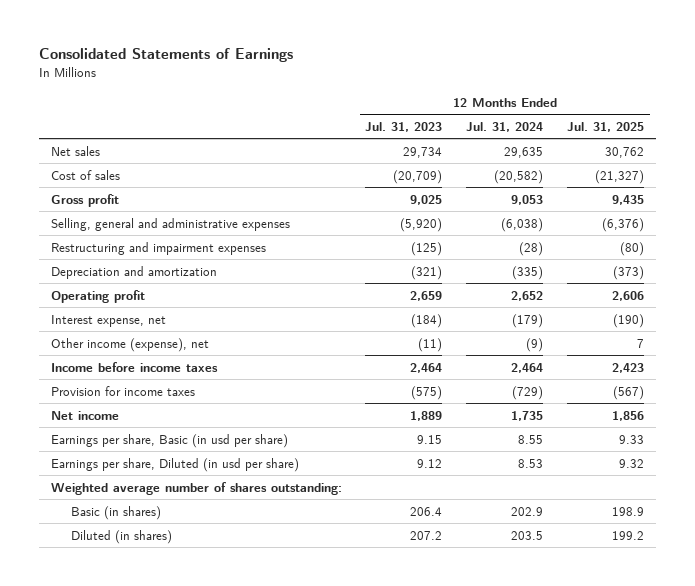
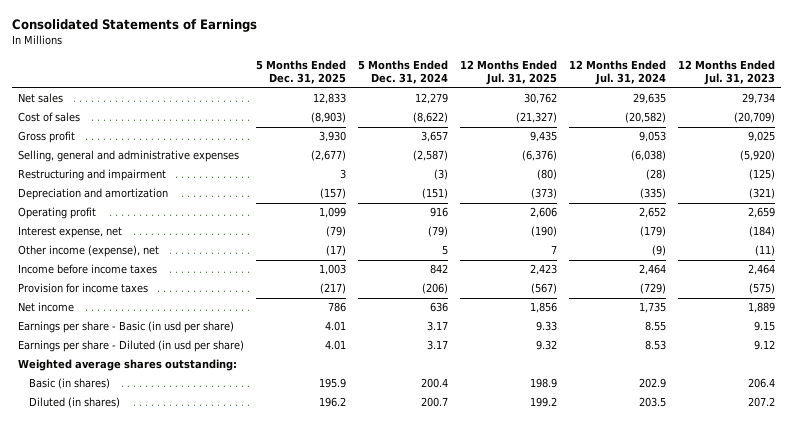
- | 12 Months Ended Jul. 31, 2023 | 12 Months Ended Jul. 31, 2024 | 12 Months Ended Jul. 31, 2025
+ | 5 Months Ended Dec. 31, 2025 | 5 Months Ended Dec. 31, 2024 | 12 Months Ended Jul. 31, 2025 | 12 Months Ended Jul. 31, 2024 | 12 Months Ended Jul. 31, 2023
- Restructuring and impairment expenses | (125) | (28) | (80)
+ Restructuring and impairment | 3 | (3) | (80) | (28) | (125)
- Earnings per share, Basic (in usd per share) | 9.15 | 8.55 | 9.33
- Earnings per share, Diluted (in usd per share) | 9.12 | 8.53 | 9.32
- Weighted average number of shares outstanding:
+ Earnings per share - Basic (in usd per share) | 4.01 | 3.17 | 9.33 | 8.55 | 9.15
+ Earnings per share - Diluted (in usd per share) | 4.01 | 3.17 | 9.32 | 8.53 | 9.12
+ Weighted average shares outstanding:

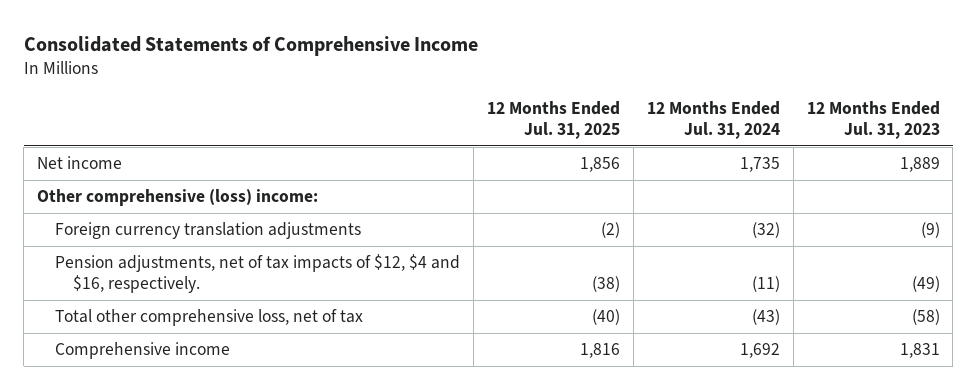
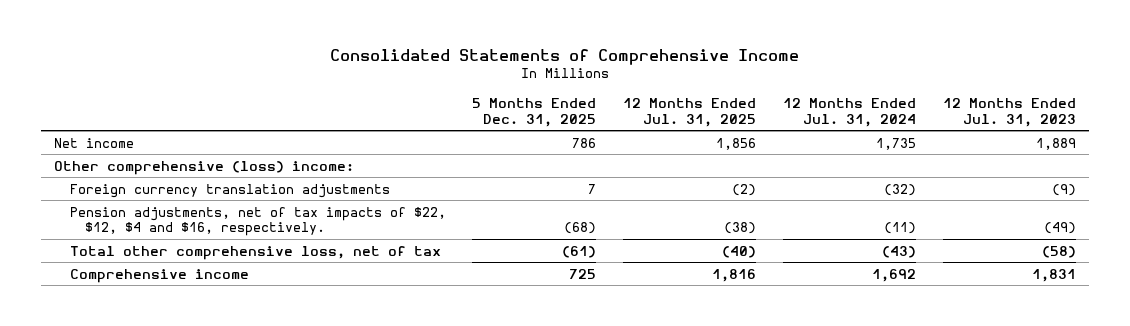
- | 12 Months Ended Jul. 31, 2025 | 12 Months Ended Jul. 31, 2024 | 12 Months Ended Jul. 31, 2023
+ | 5 Months Ended Dec. 31, 2025 | 12 Months Ended Jul. 31, 2025 | 12 Months Ended Jul. 31, 2024 | 12 Months Ended Jul. 31, 2023
- Pension adjustments, net of tax impacts of $12, $4 and $16, respectively. | (38) | (11) | (49)
+ Pension adjustments, net of tax impacts of $22, $12, $4 and $16, respectively. | (68) | (38) | (11) | (49)

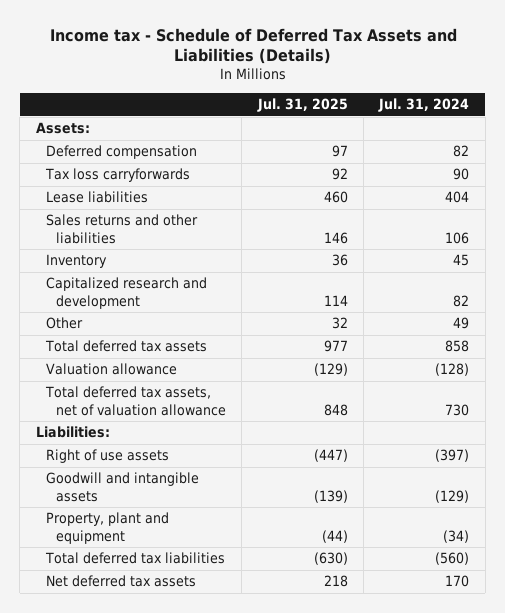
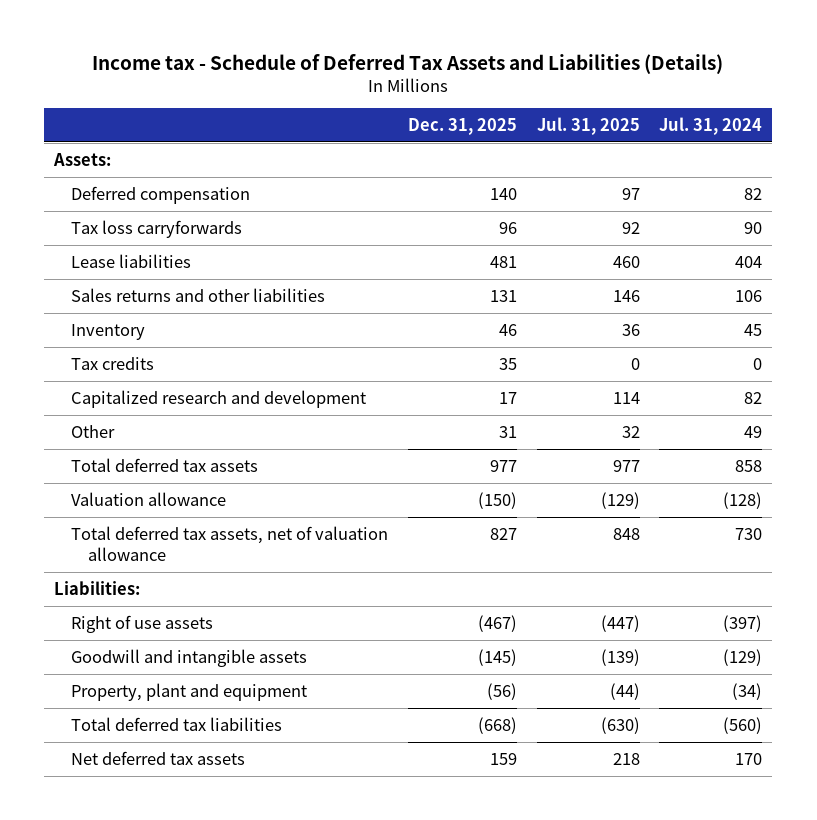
- | Jul. 31, 2025 | Jul. 31, 2024
+ | Dec. 31, 2025 | Jul. 31, 2025 | Jul. 31, 2024
+ Tax credits | 35 | 0 | 0

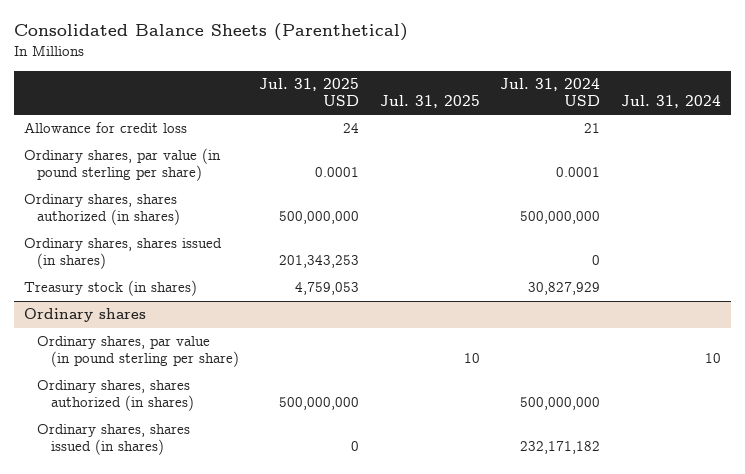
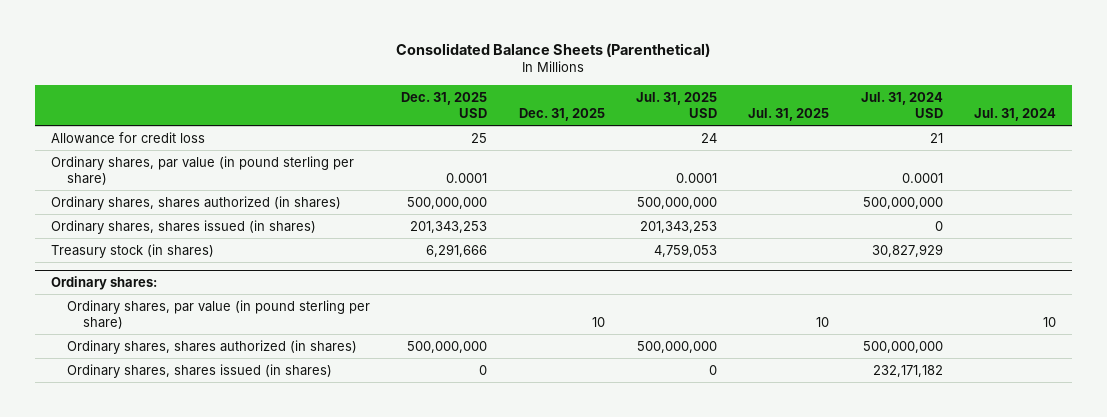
- | Jul. 31, 2025 USD | Jul. 31, 2025 | Jul. 31, 2024 USD | Jul. 31, 2024
+ | Dec. 31, 2025 USD | Dec. 31, 2025 | Jul. 31, 2025 USD | Jul. 31, 2025 | Jul. 31, 2024 USD | Jul. 31, 2024
- Ordinary shares
+ Ordinary shares:

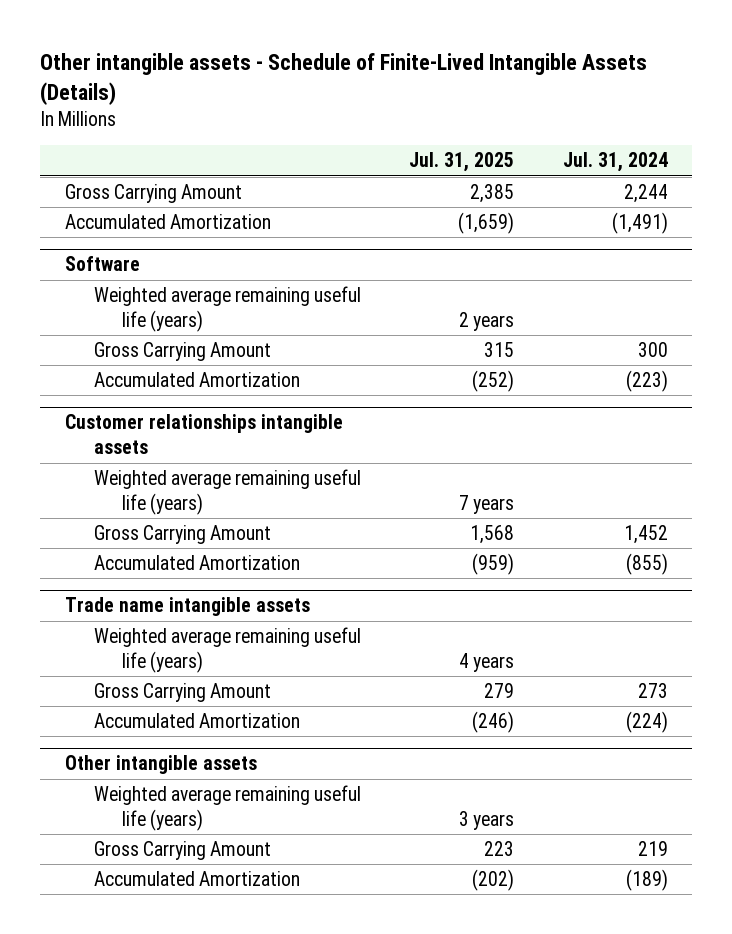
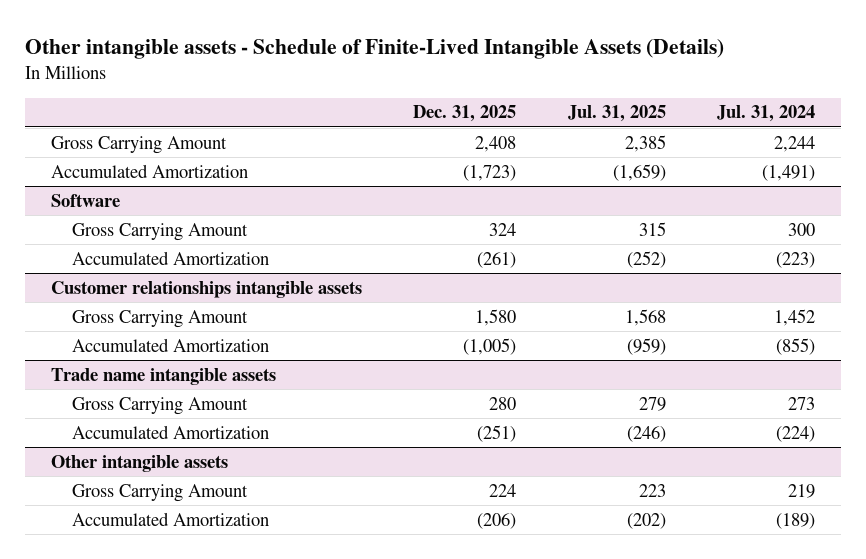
- | Jul. 31, 2025 | Jul. 31, 2024
+ | Dec. 31, 2025 | Jul. 31, 2025 | Jul. 31, 2024
@ Software
- Weighted average remaining useful life (years) | 2 years |
@ Customer relationships intangible assets
- Weighted average remaining useful life (years) | 7 years |
@ Trade name intangible assets
- Weighted average remaining useful life (years) | 4 years |
@ Other intangible assets
- Weighted average remaining useful life (years) | 3 years |

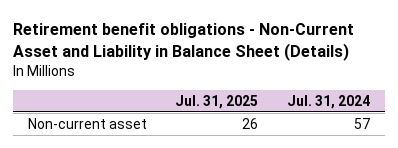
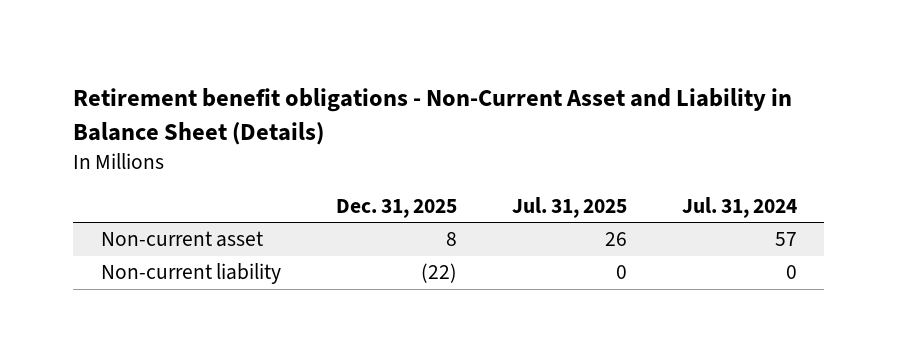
- | Jul. 31, 2025 | Jul. 31, 2024
+ | Dec. 31, 2025 | Jul. 31, 2025 | Jul. 31, 2024
+ Non-current liability | (22) | 0 | 0

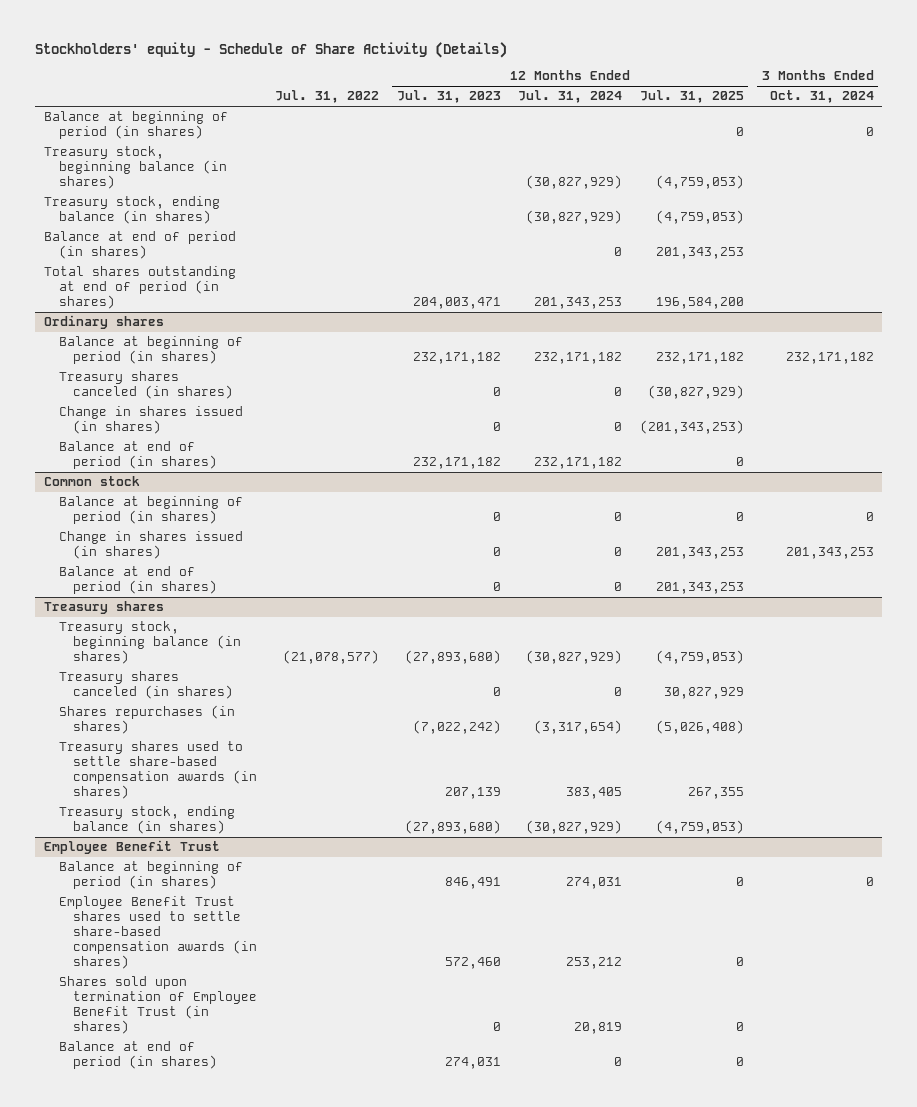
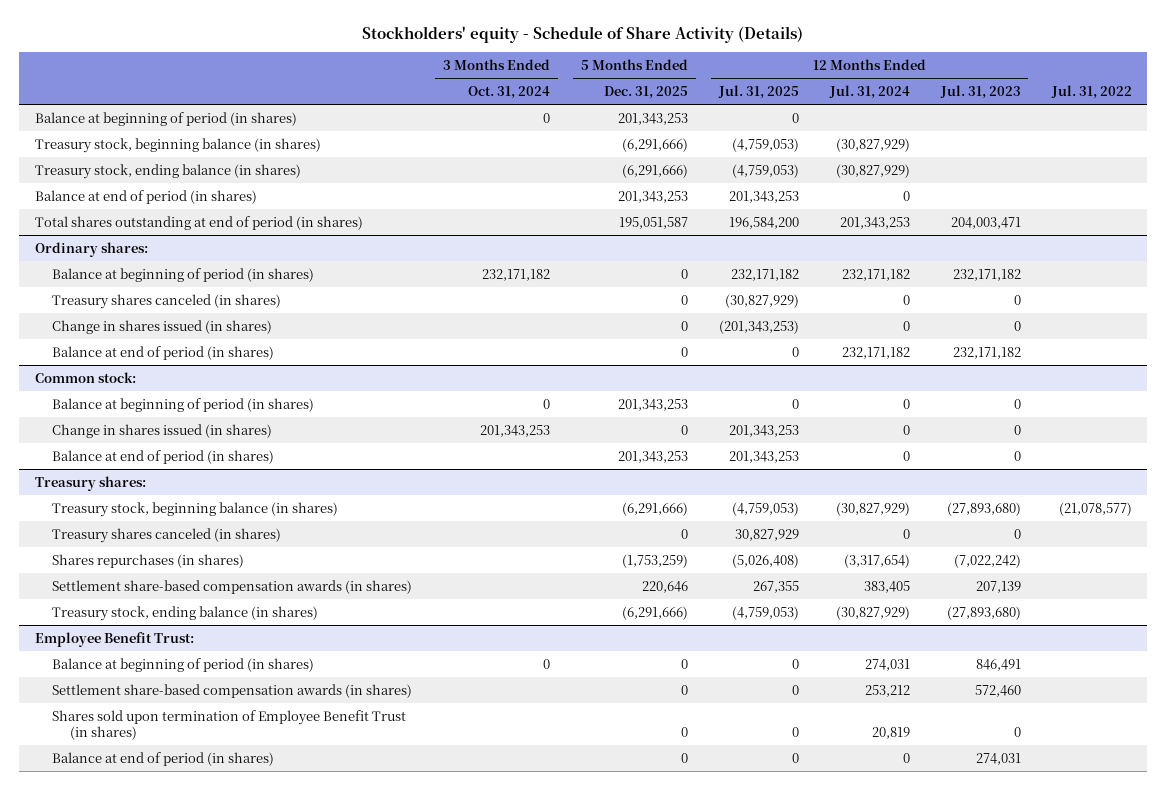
- | Jul. 31, 2022 | 12 Months Ended Jul. 31, 2023 | 12 Months Ended Jul. 31, 2024 | 12 Months Ended Jul. 31, 2025 | 3 Months Ended Oct. 31, 2024
+ | 3 Months Ended Oct. 31, 2024 | 5 Months Ended Dec. 31, 2025 | 12 Months Ended Jul. 31, 2025 | 12 Months Ended Jul. 31, 2024 | 12 Months Ended Jul. 31, 2023 | Jul. 31, 2022
- Ordinary shares
+ Ordinary shares:
- Common stock
+ Common stock:
- Treasury shares
+ Treasury shares:
- Treasury shares used to settle share-based compensation awards (in shares) | | 207,139 | 383,405 | 267,355 |
+ Settlement share-based compensation awards (in shares) | | 220,646 | 267,355 | 383,405 | 207,139 |
- Employee Benefit Trust
+ Employee Benefit Trust:
- Employee Benefit Trust shares used to settle share-based compensation awards (in shares) | | 572,460 | 253,212 | 0 |
+ Settlement share-based compensation awards (in shares) | | 0 | 0 | 253,212 | 572,460 |

